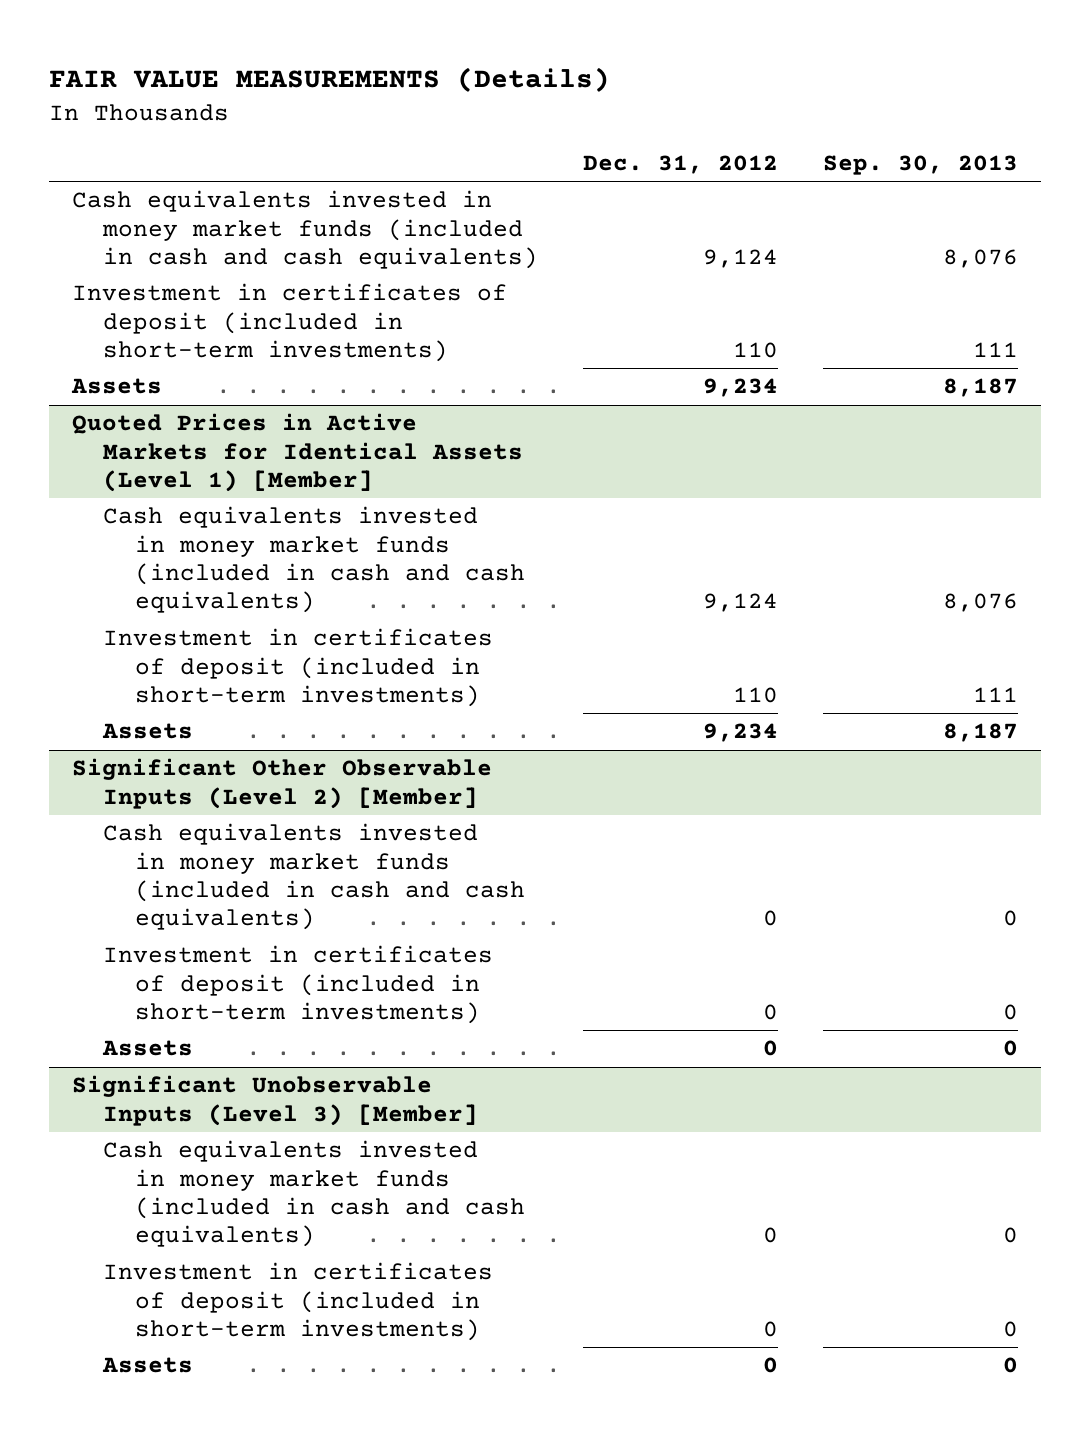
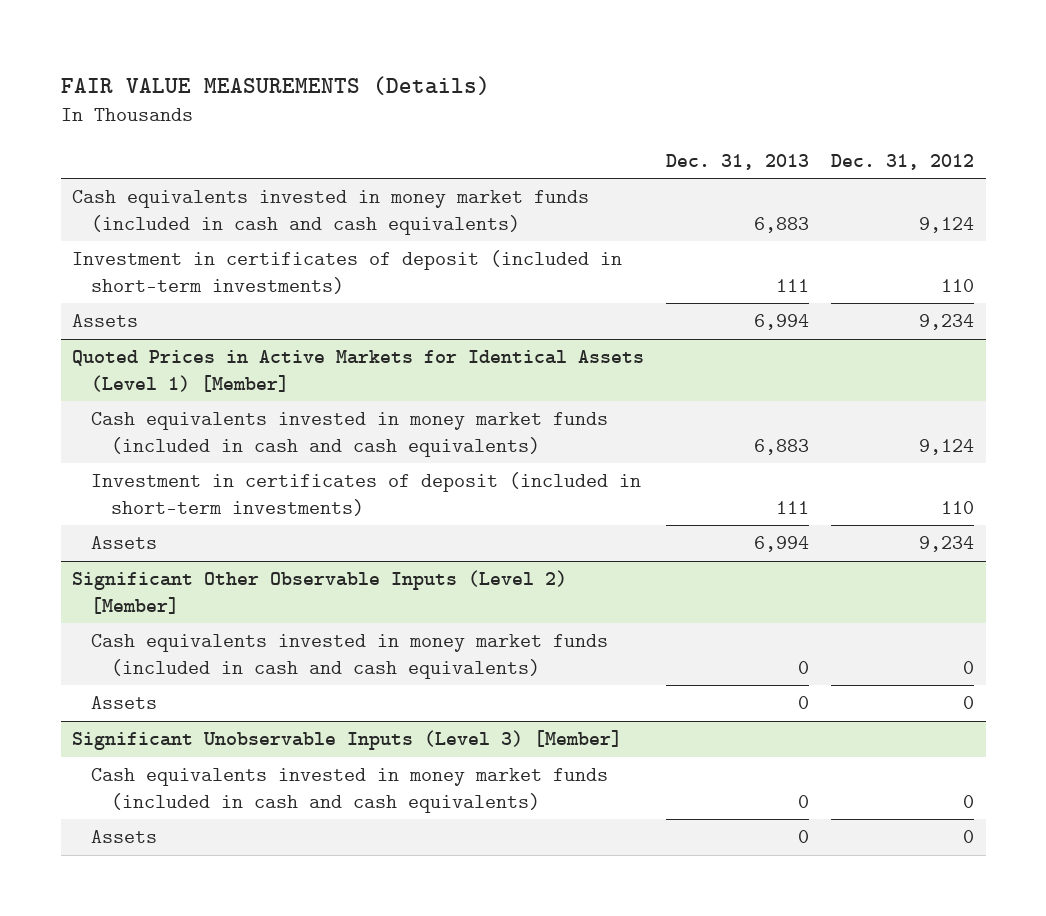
- | Dec. 31, 2012 | Sep. 30, 2013
+ | Dec. 31, 2013 | Dec. 31, 2012
@ Significant Other Observable Inputs (Level 2) [Member]
- Investment in certificates of deposit (included in short-term investments) | 0 | 0
@ Significant Unobservable Inputs (Level 3) [Member]
- Investment in certificates of deposit (included in short-term investments) | 0 | 0

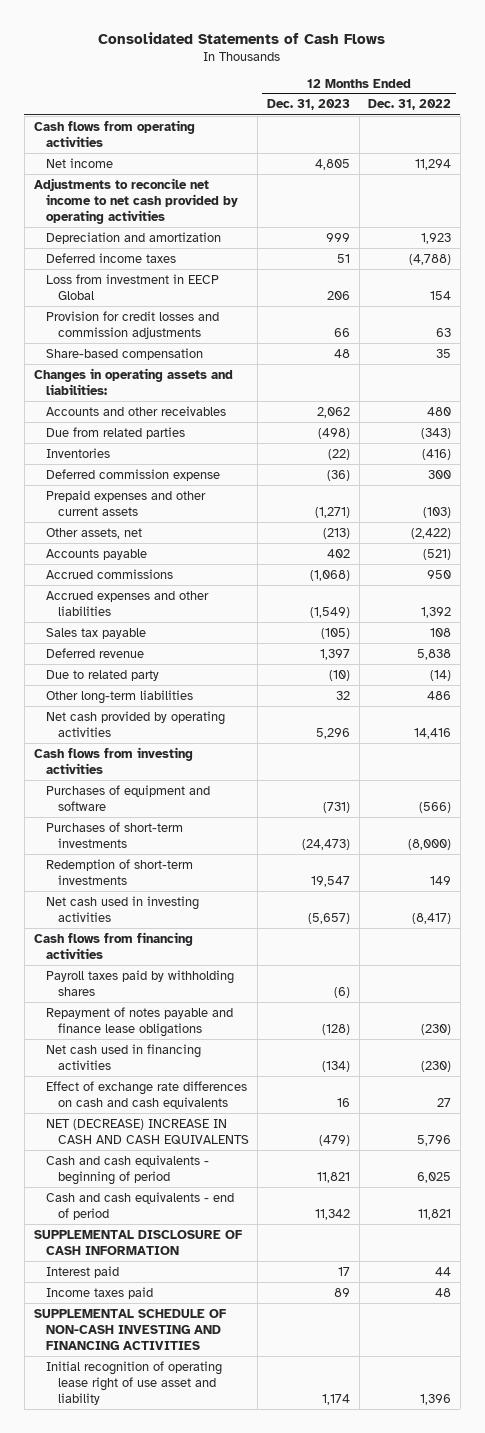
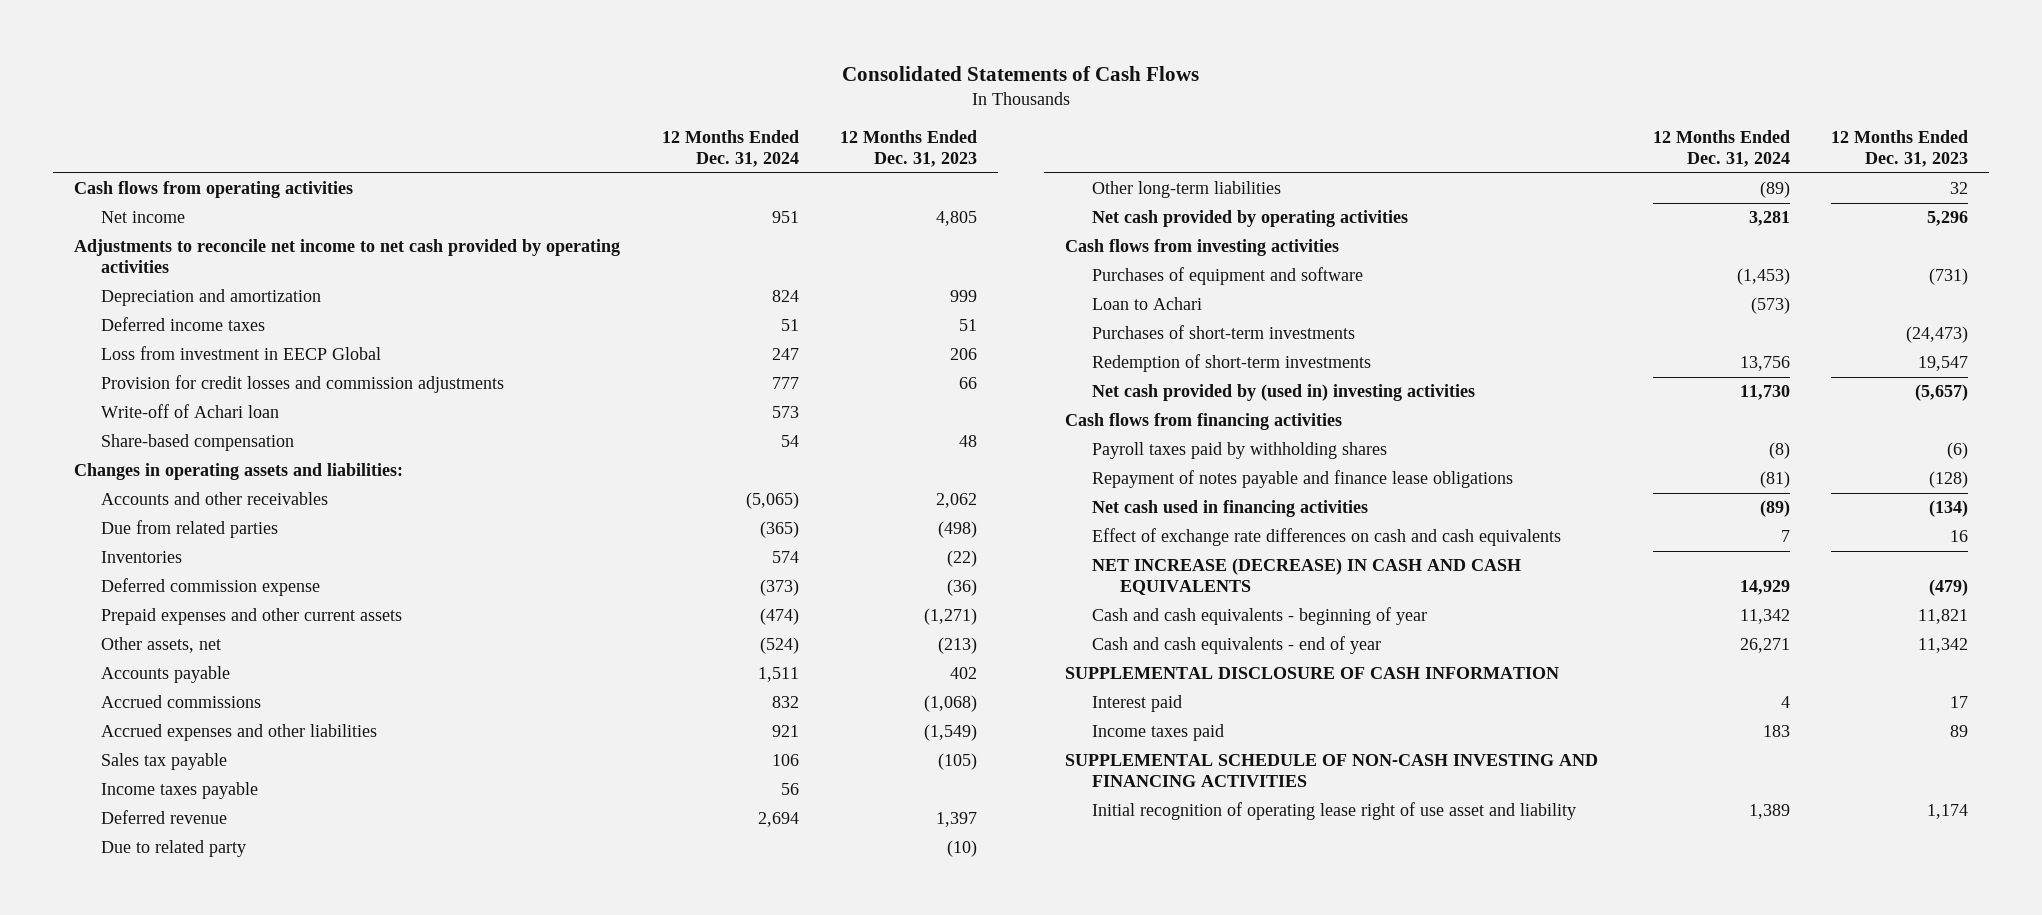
- | 12 Months Ended Dec. 31, 2023 | 12 Months Ended Dec. 31, 2022
+ | 12 Months Ended Dec. 31, 2024 | 12 Months Ended Dec. 31, 2023
+ Write-off of Achari loan | 573 |
+ Income taxes payable | 56 |
+ Loan to Achari | (573) |
- Net cash used in investing activities | (5,657) | (8,417)
+ Net cash provided by (used in) investing activities | 11,730 | (5,657)
- NET (DECREASE) INCREASE IN CASH AND CASH EQUIVALENTS | (479) | 5,796
- Cash and cash equivalents - beginning of period | 11,821 | 6,025
- Cash and cash equivalents - end of period | 11,342 | 11,821
+ NET INCREASE (DECREASE) IN CASH AND CASH EQUIVALENTS | 14,929 | (479)
+ Cash and cash equivalents - beginning of year | 11,342 | 11,821
+ Cash and cash equivalents - end of year | 26,271 | 11,342

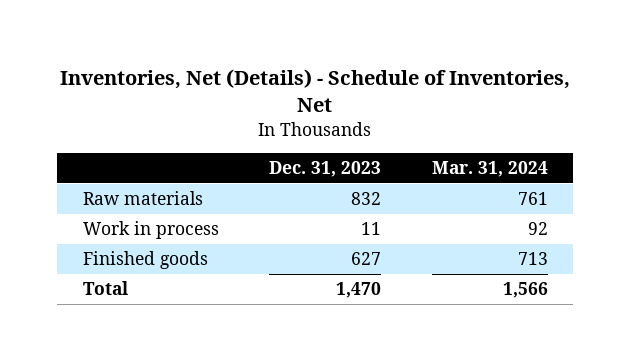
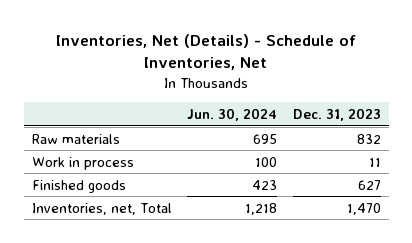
- | Dec. 31, 2023 | Mar. 31, 2024
+ | Jun. 30, 2024 | Dec. 31, 2023
- Total | 1,470 | 1,566
+ Inventories, net, Total | 1,218 | 1,470

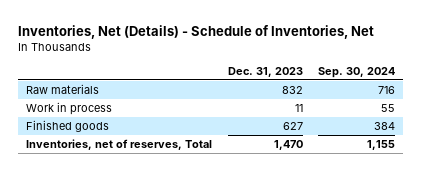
- | Jun. 30, 2024 | Dec. 31, 2023
+ | Dec. 31, 2023 | Sep. 30, 2024
- Inventories, net, Total | 1,218 | 1,470
+ Inventories, net of reserves, Total | 1,470 | 1,155

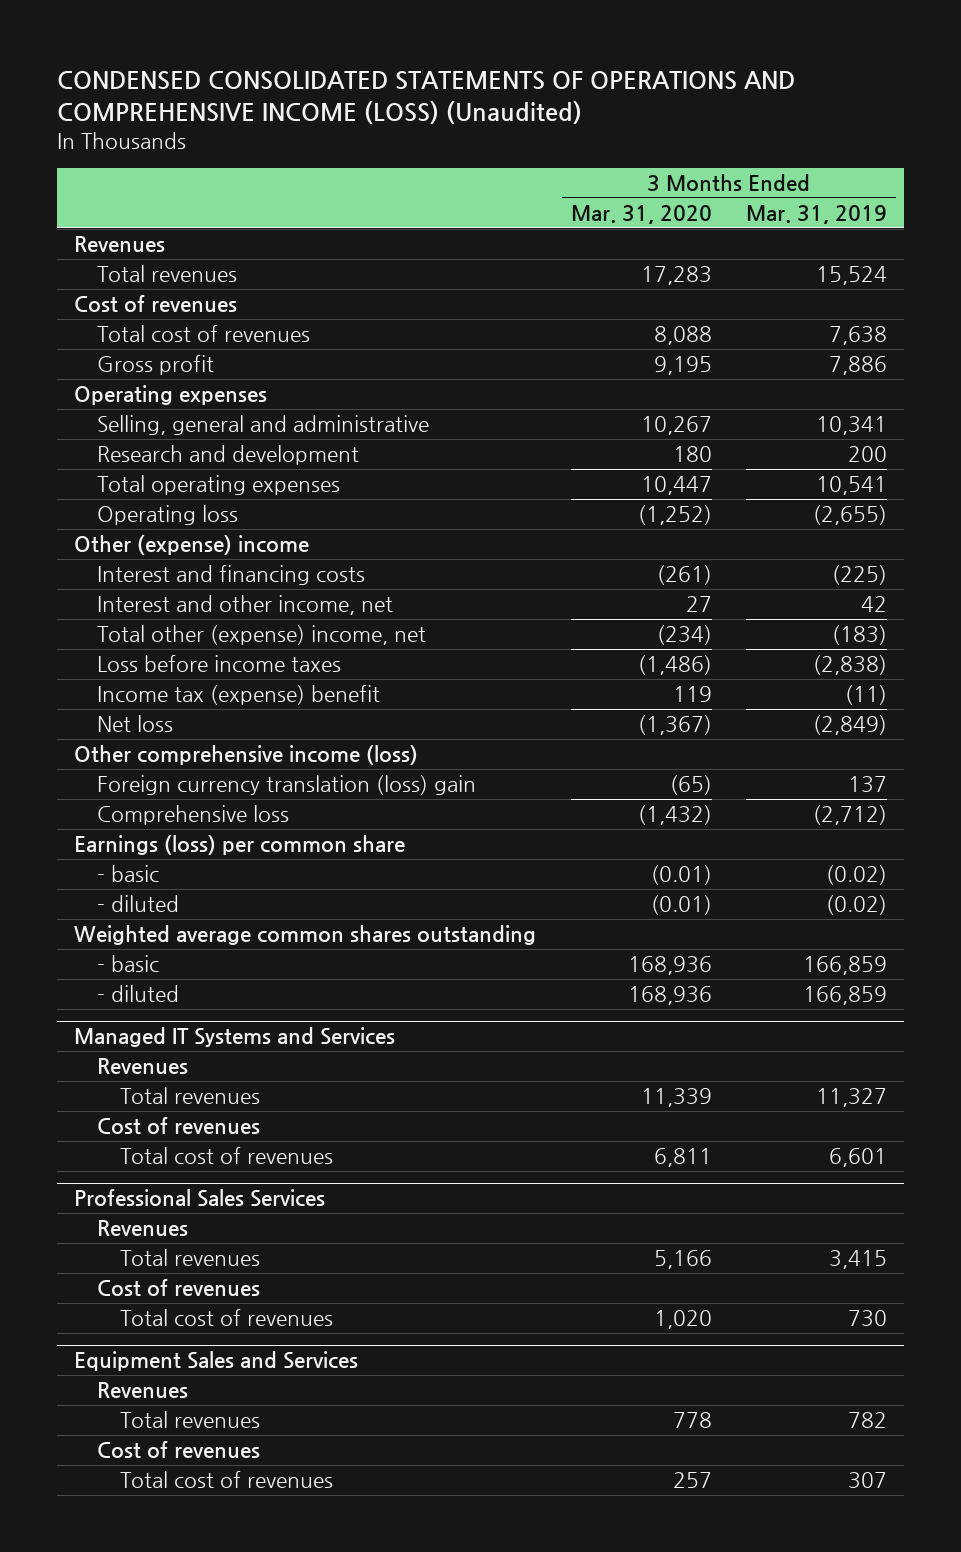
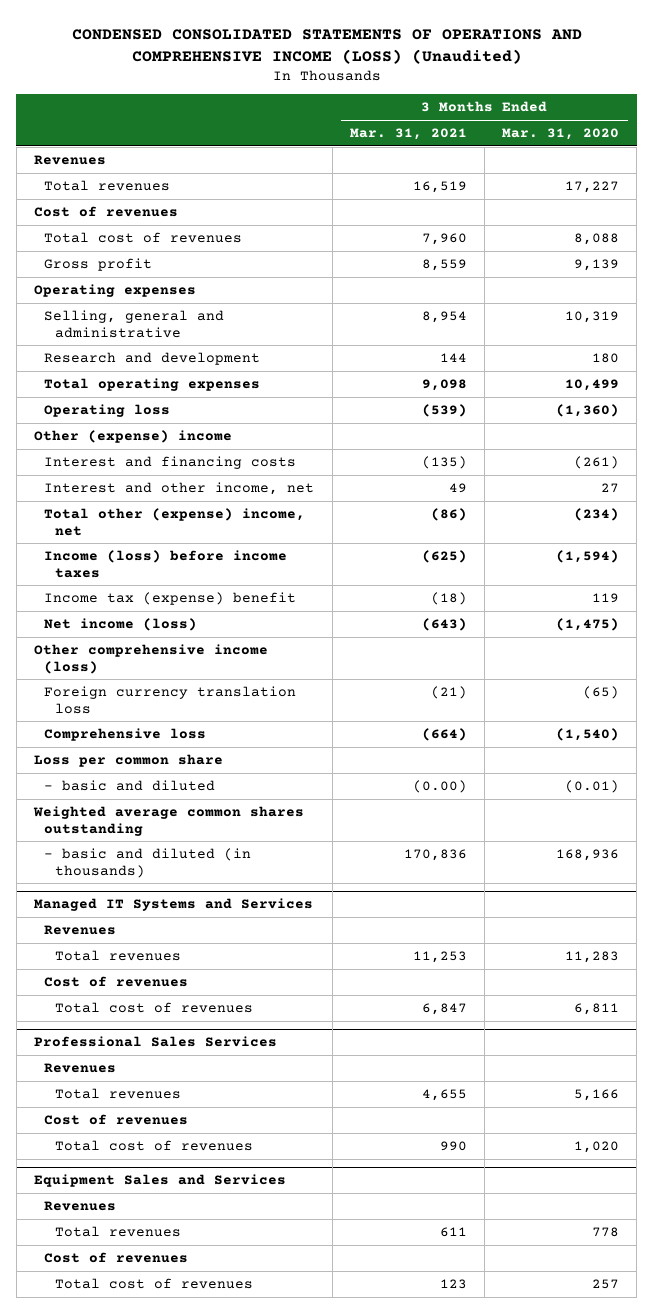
- | 3 Months Ended Mar. 31, 2020 | 3 Months Ended Mar. 31, 2019
+ | 3 Months Ended Mar. 31, 2021 | 3 Months Ended Mar. 31, 2020
- Total revenues | 17,283 | 15,524
+ Total revenues | 16,519 | 17,227
- Gross profit | 9,195 | 7,886
+ Gross profit | 8,559 | 9,139
- Selling, general and administrative | 10,267 | 10,341
+ Selling, general and administrative | 8,954 | 10,319
- Total operating expenses | 10,447 | 10,541
- Operating loss | (1,252) | (2,655)
+ Total operating expenses | 9,098 | 10,499
+ Operating loss | (539) | (1,360)
- Loss before income taxes | (1,486) | (2,838)
+ Income (loss) before income taxes | (625) | (1,594)
- Net loss | (1,367) | (2,849)
+ Net income (loss) | (643) | (1,475)
- Foreign currency translation (loss) gain | (65) | 137
- Comprehensive loss | (1,432) | (2,712)
- Earnings (loss) per common share
- - basic | (0.01) | (0.02)
- - diluted | (0.01) | (0.02)
+ Foreign currency translation loss | (21) | (65)
+ Comprehensive loss | (664) | (1,540)
+ Loss per common share
+ - basic and diluted | (0.00) | (0.01)
- - basic | 168,936 | 166,859
- - diluted | 168,936 | 166,859
+ - basic and diluted (in thousands) | 170,836 | 168,936
@ Managed IT Systems and Services
- Total revenues | 11,339 | 11,327
+ Total revenues | 11,253 | 11,283

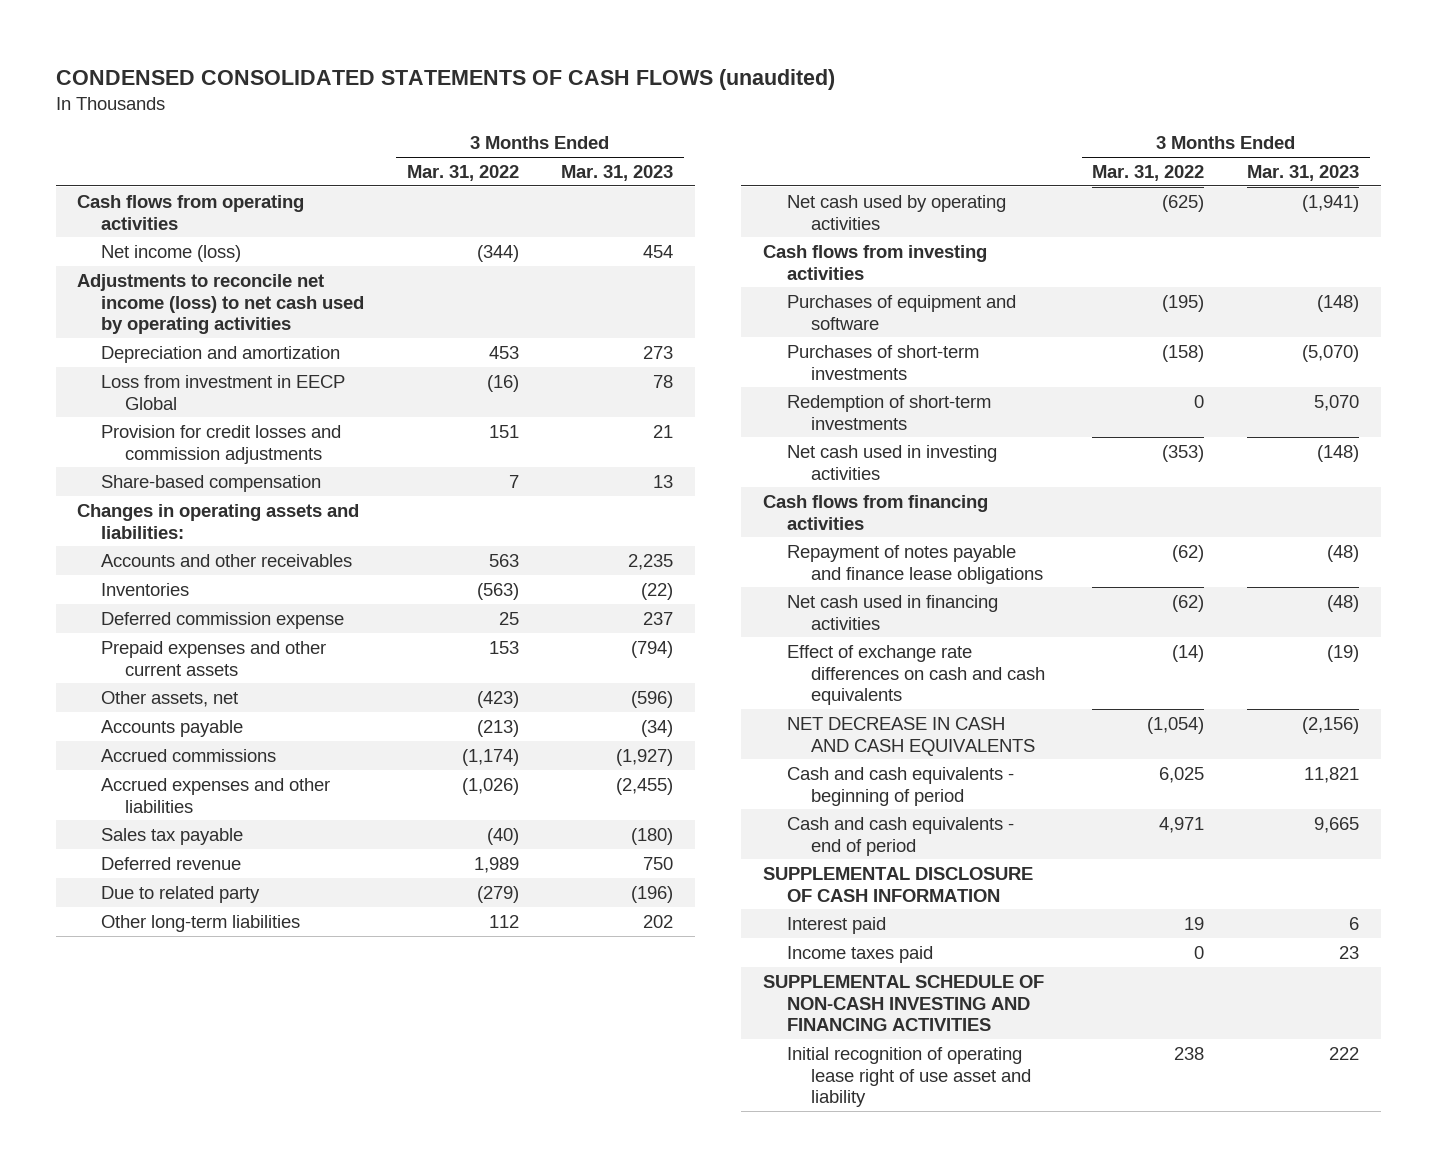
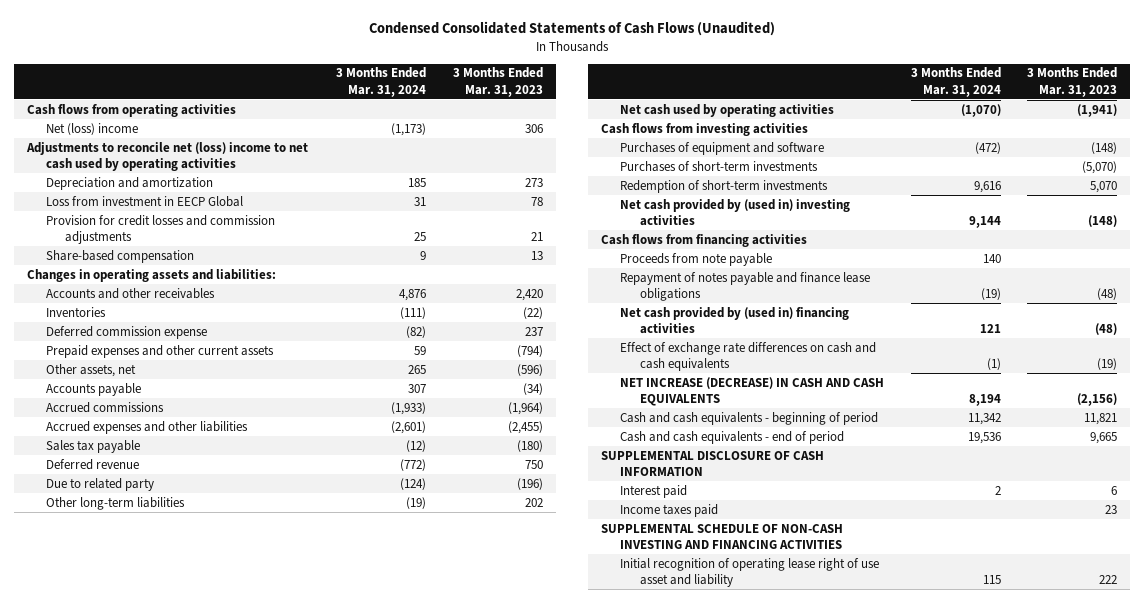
- CONDENSED CONSOLIDATED STATEMENTS OF CASH FLOWS (unaudited)
+ Condensed Consolidated Statements of Cash Flows (Unaudited)
- | 3 Months Ended Mar. 31, 2022 | 3 Months Ended Mar. 31, 2023
+ | 3 Months Ended Mar. 31, 2024 | 3 Months Ended Mar. 31, 2023
- Net income (loss) | (344) | 454
- Adjustments to reconcile net income (loss) to net cash used by operating activities
+ Net (loss) income | (1,173) | 306
+ Adjustments to reconcile net (loss) income to net cash used by operating activities
- Accounts and other receivables | 563 | 2,235
+ Accounts and other receivables | 4,876 | 2,420
- Accrued commissions | (1,174) | (1,927)
+ Accrued commissions | (1,933) | (1,964)
- Net cash used in investing activities | (353) | (148)
+ Net cash provided by (used in) investing activities | 9,144 | (148)
+ Proceeds from note payable | 140 |
- Net cash used in financing activities | (62) | (48)
+ Net cash provided by (used in) financing activities | 121 | (48)
- NET DECREASE IN CASH AND CASH EQUIVALENTS | (1,054) | (2,156)
+ NET INCREASE (DECREASE) IN CASH AND CASH EQUIVALENTS | 8,194 | (2,156)

